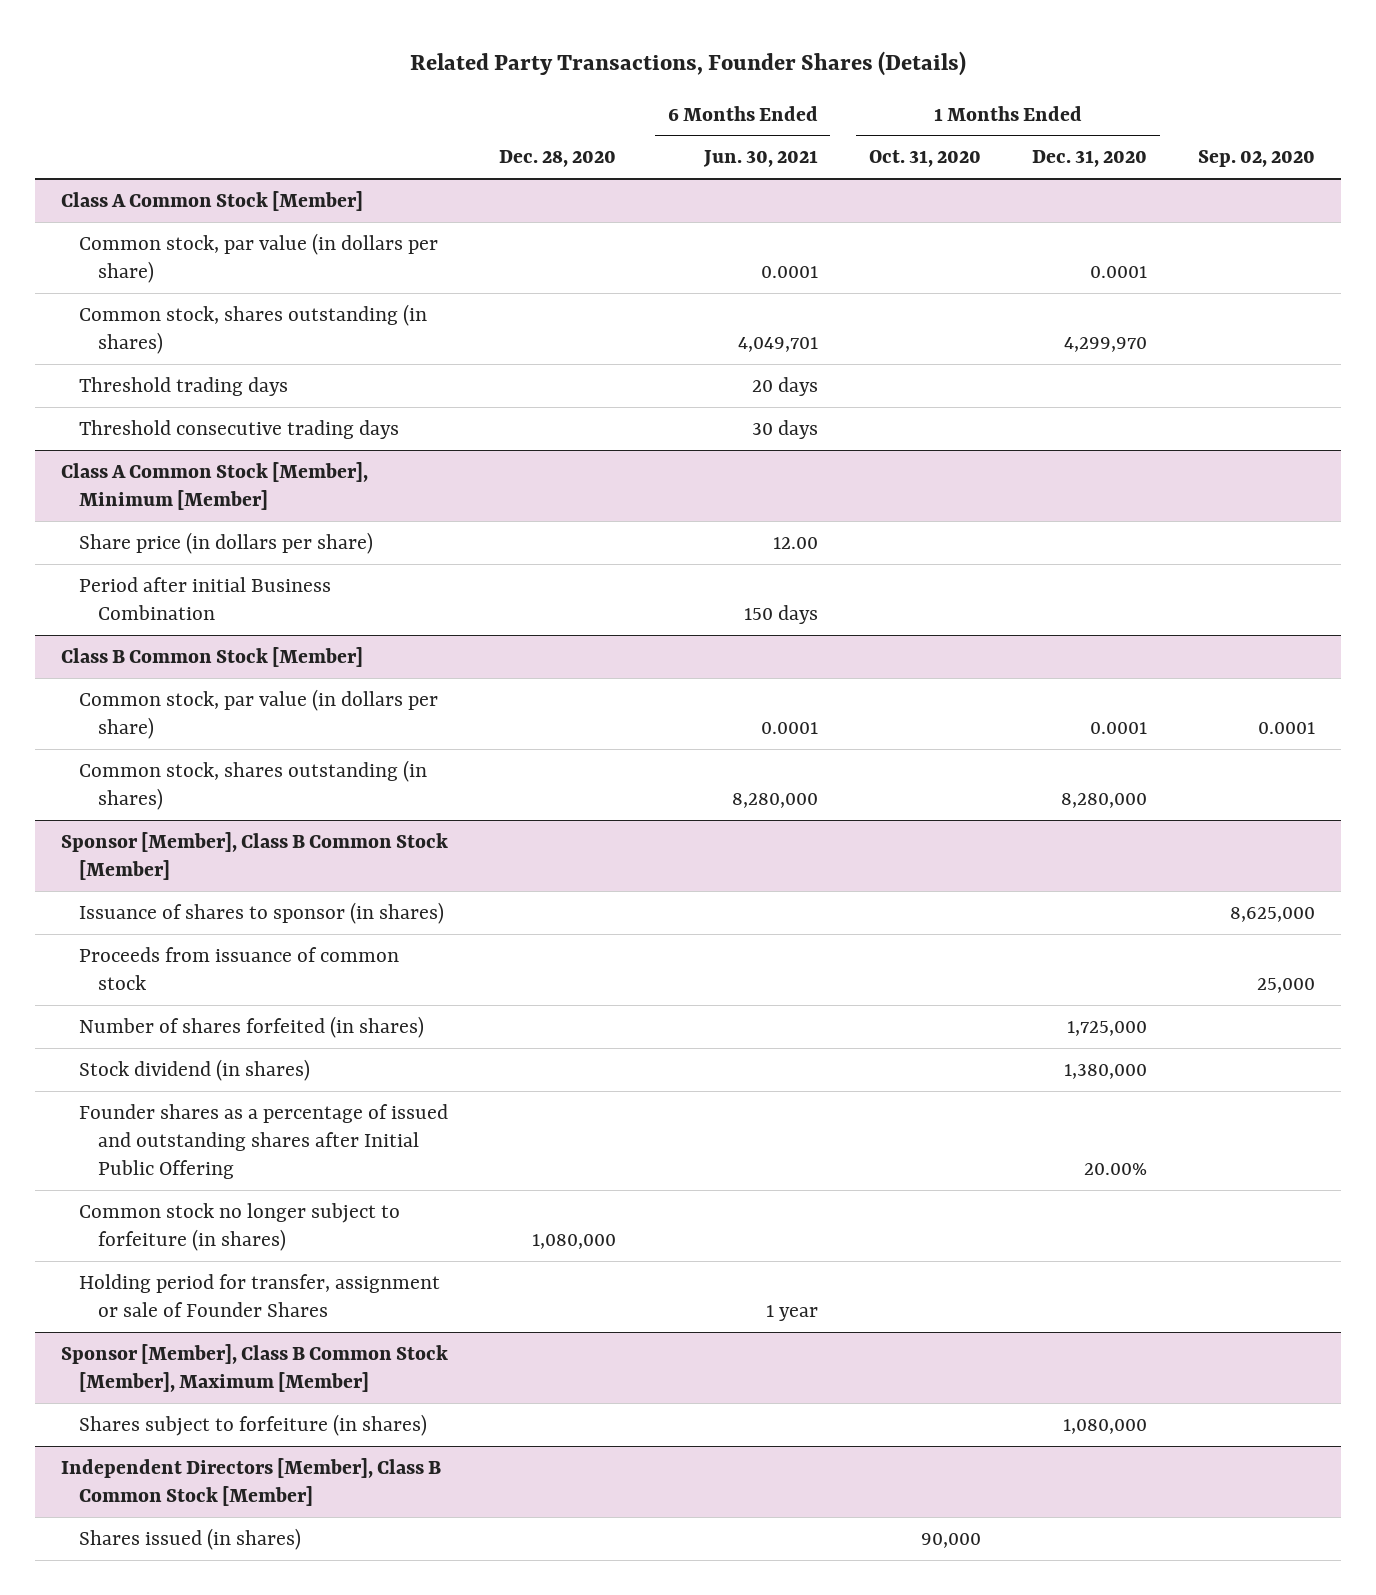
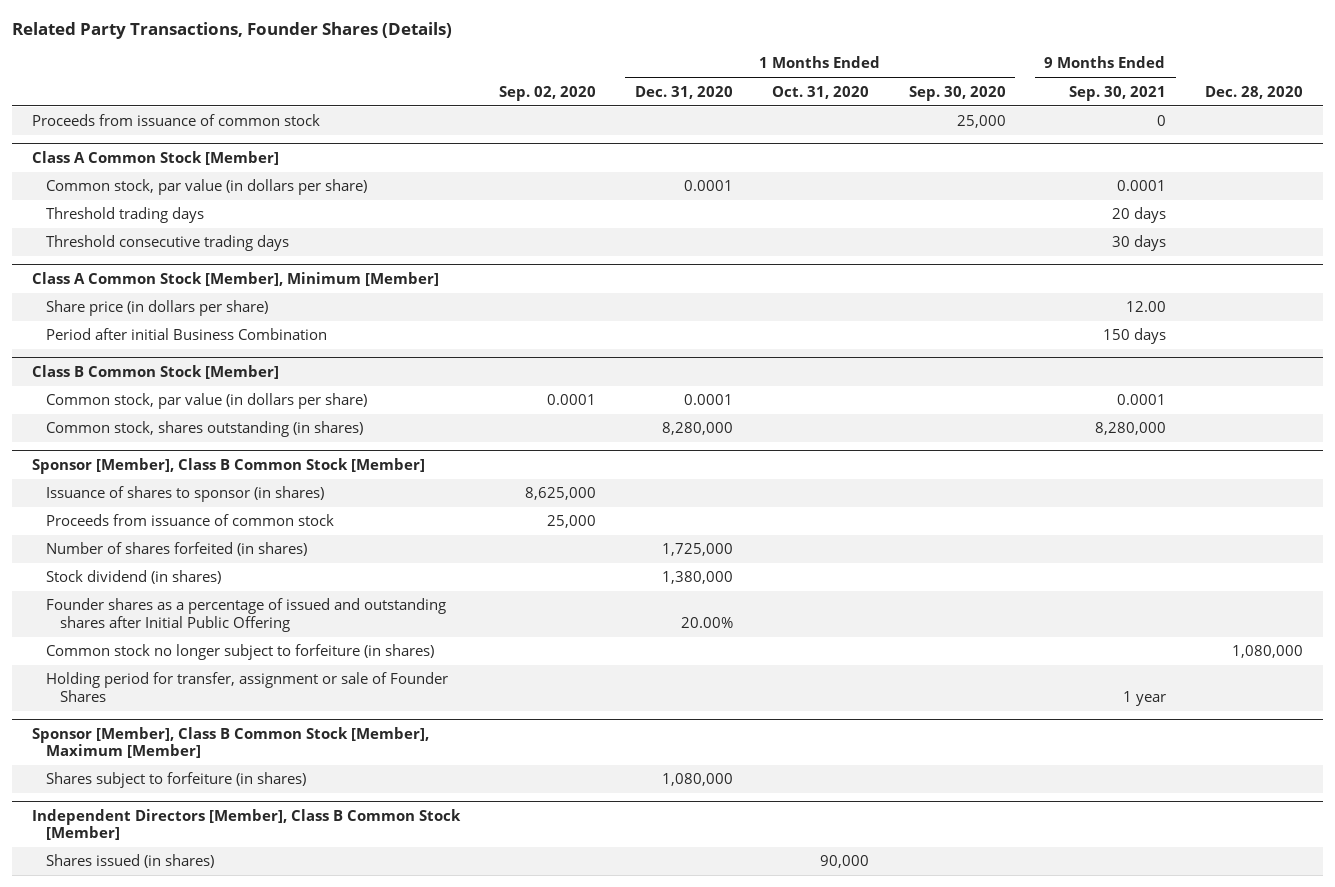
- | Dec. 28, 2020 | 6 Months Ended Jun. 30, 2021 | 1 Months Ended Oct. 31, 2020 | 1 Months Ended Dec. 31, 2020 | Sep. 02, 2020
+ | Sep. 02, 2020 | 1 Months Ended Dec. 31, 2020 | 1 Months Ended Oct. 31, 2020 | 1 Months Ended Sep. 30, 2020 | 9 Months Ended Sep. 30, 2021 | Dec. 28, 2020
+ Proceeds from issuance of common stock | | | | 25,000 | 0 |
@ Class A Common Stock [Member]
- Common stock, shares outstanding (in shares) | | 4,049,701 | | 4,299,970 |

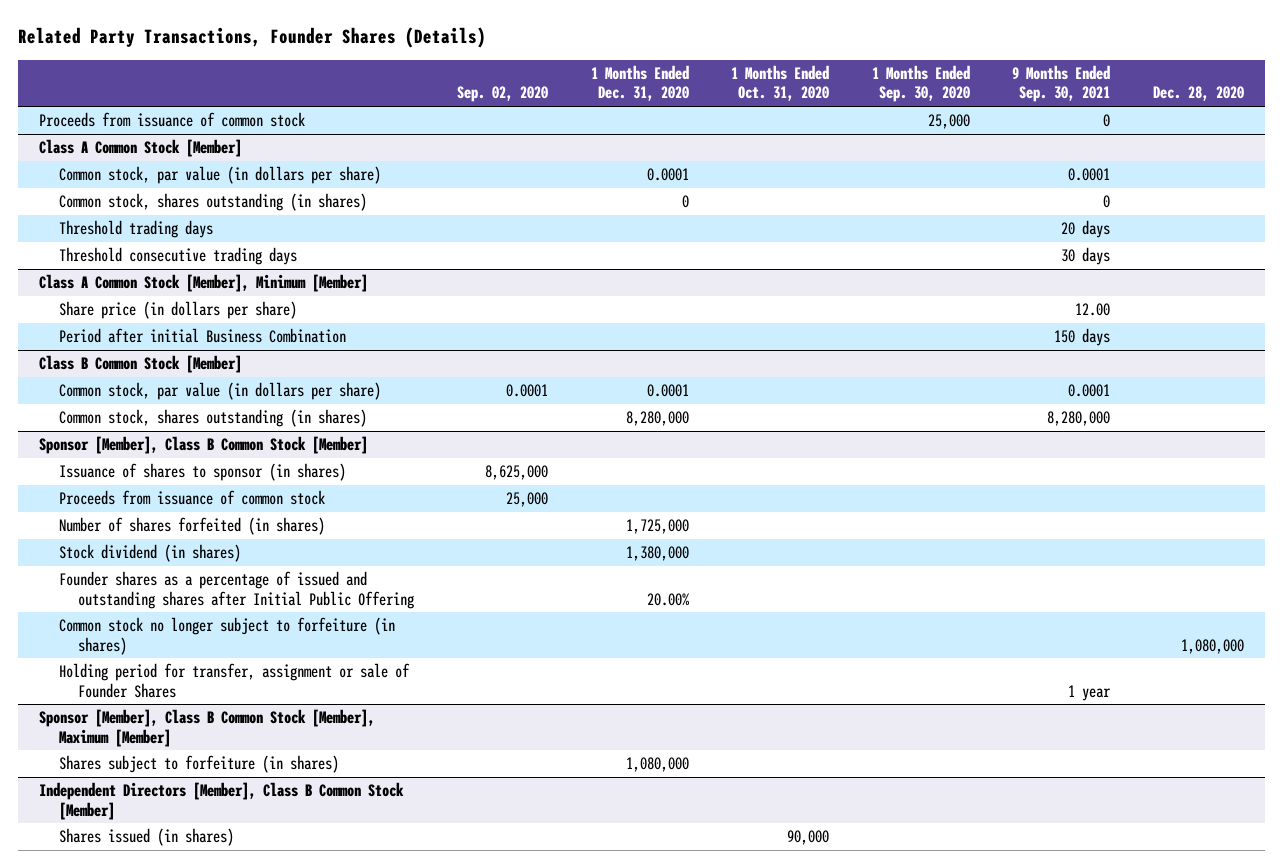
@ Class A Common Stock [Member]
+ Common stock, shares outstanding (in shares) | | 0 | | | 0 |

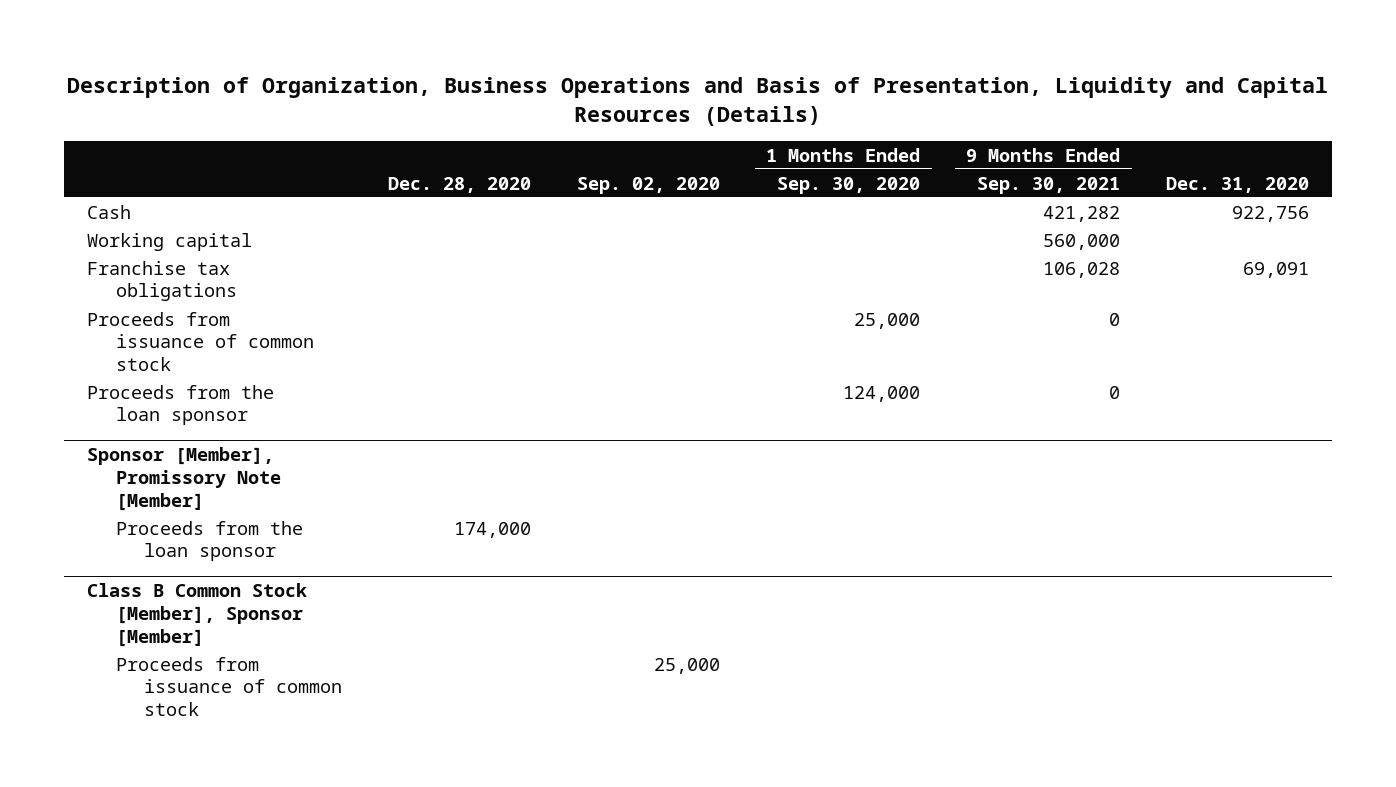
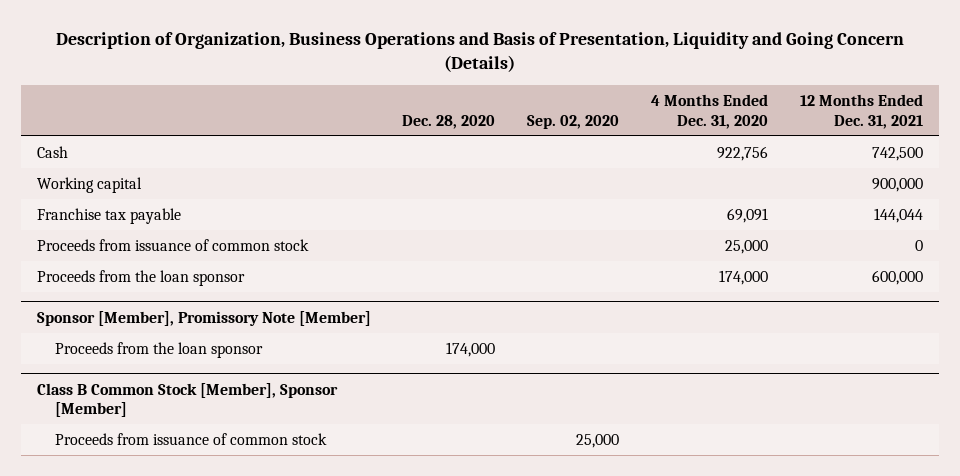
- Description of Organization, Business Operations and Basis of Presentation, Liquidity and Capital Resources (Details)
+ Description of Organization, Business Operations and Basis of Presentation, Liquidity and Going Concern (Details)
- | Dec. 28, 2020 | Sep. 02, 2020 | 1 Months Ended Sep. 30, 2020 | 9 Months Ended Sep. 30, 2021 | Dec. 31, 2020
+ | Dec. 28, 2020 | Sep. 02, 2020 | 4 Months Ended Dec. 31, 2020 | 12 Months Ended Dec. 31, 2021
- Franchise tax obligations | | | | 106,028 | 69,091
+ Franchise tax payable | | | 69,091 | 144,044

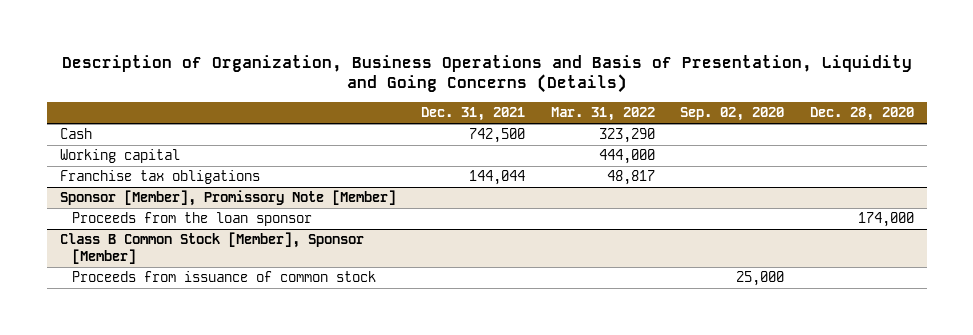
- Description of Organization, Business Operations and Basis of Presentation, Liquidity and Going Concern (Details)
+ Description of Organization, Business Operations and Basis of Presentation, Liquidity and Going Concerns (Details)
- | Dec. 28, 2020 | Sep. 02, 2020 | 4 Months Ended Dec. 31, 2020 | 12 Months Ended Dec. 31, 2021
+ | Dec. 31, 2021 | Mar. 31, 2022 | Sep. 02, 2020 | Dec. 28, 2020
- Franchise tax payable | | | 69,091 | 144,044
- Proceeds from issuance of common stock | | | 25,000 | 0
- Proceeds from the loan sponsor | | | 174,000 | 600,000
+ Franchise tax obligations | 144,044 | 48,817 | |

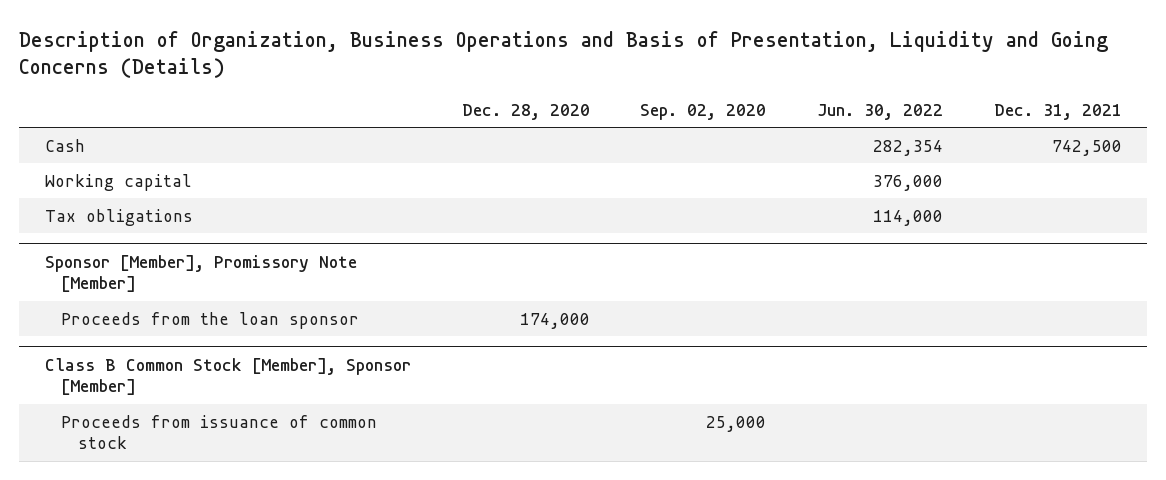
- | Dec. 31, 2021 | Mar. 31, 2022 | Sep. 02, 2020 | Dec. 28, 2020
+ | Dec. 28, 2020 | Sep. 02, 2020 | Jun. 30, 2022 | Dec. 31, 2021
- Franchise tax obligations | 144,044 | 48,817 | |
+ Tax obligations | | | 114,000 |

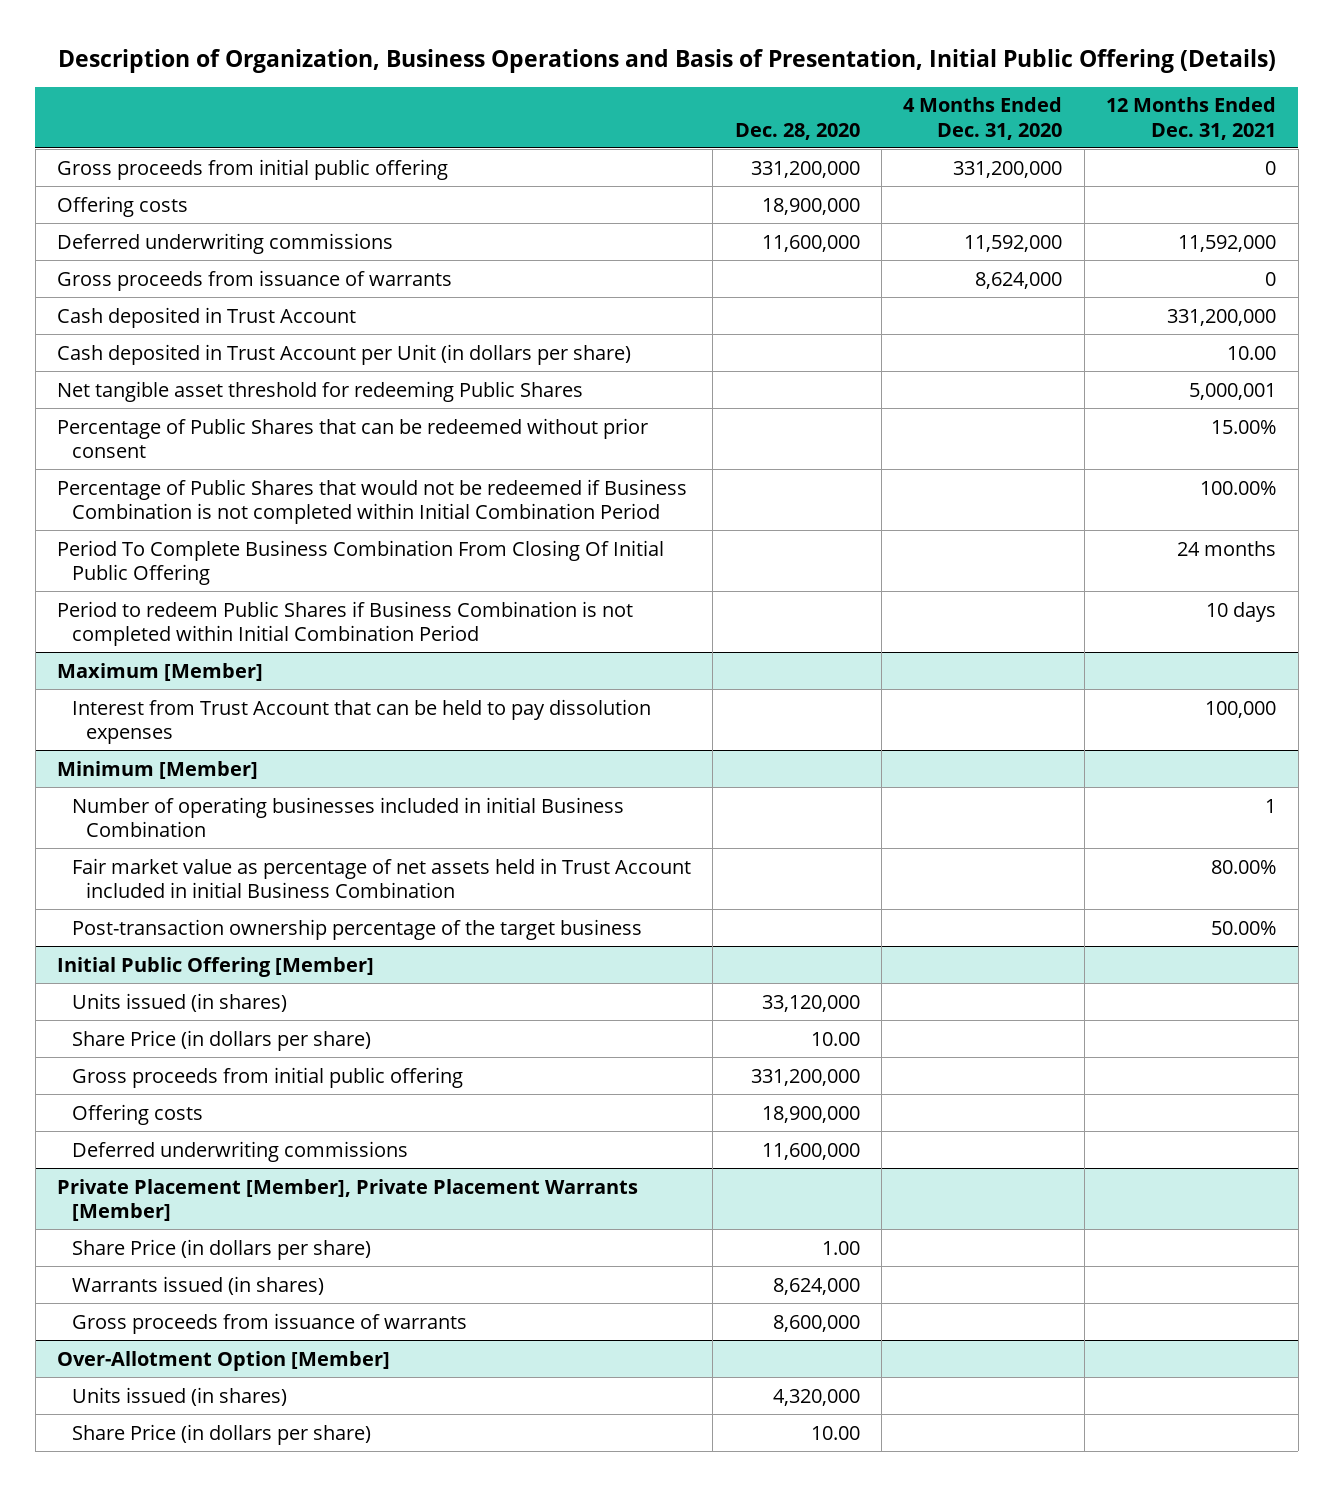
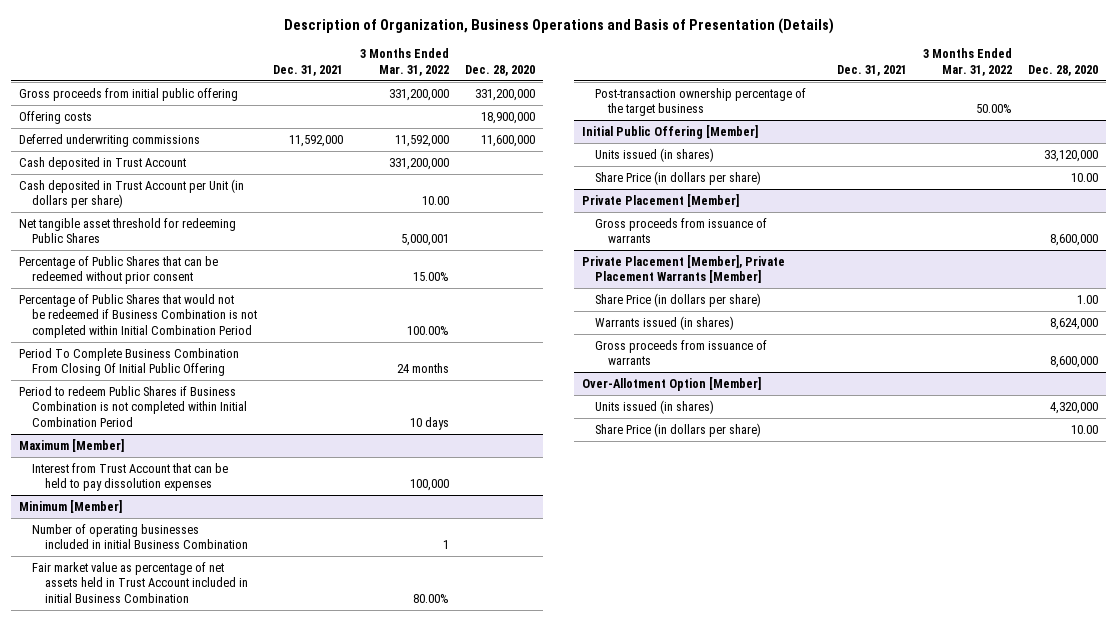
- Description of Organization, Business Operations and Basis of Presentation, Initial Public Offering (Details)
+ Description of Organization, Business Operations and Basis of Presentation (Details)
- | Dec. 28, 2020 | 4 Months Ended Dec. 31, 2020 | 12 Months Ended Dec. 31, 2021
+ | Dec. 31, 2021 | 3 Months Ended Mar. 31, 2022 | Dec. 28, 2020
- Gross proceeds from issuance of warrants | | 8,624,000 | 0
@ Initial Public Offering [Member]
- Gross proceeds from initial public offering | 331,200,000 | |
- Offering costs | 18,900,000 | |
- Deferred underwriting commissions | 11,600,000 | |
+ Private Placement [Member]
+ Gross proceeds from issuance of warrants | | | 8,600,000

